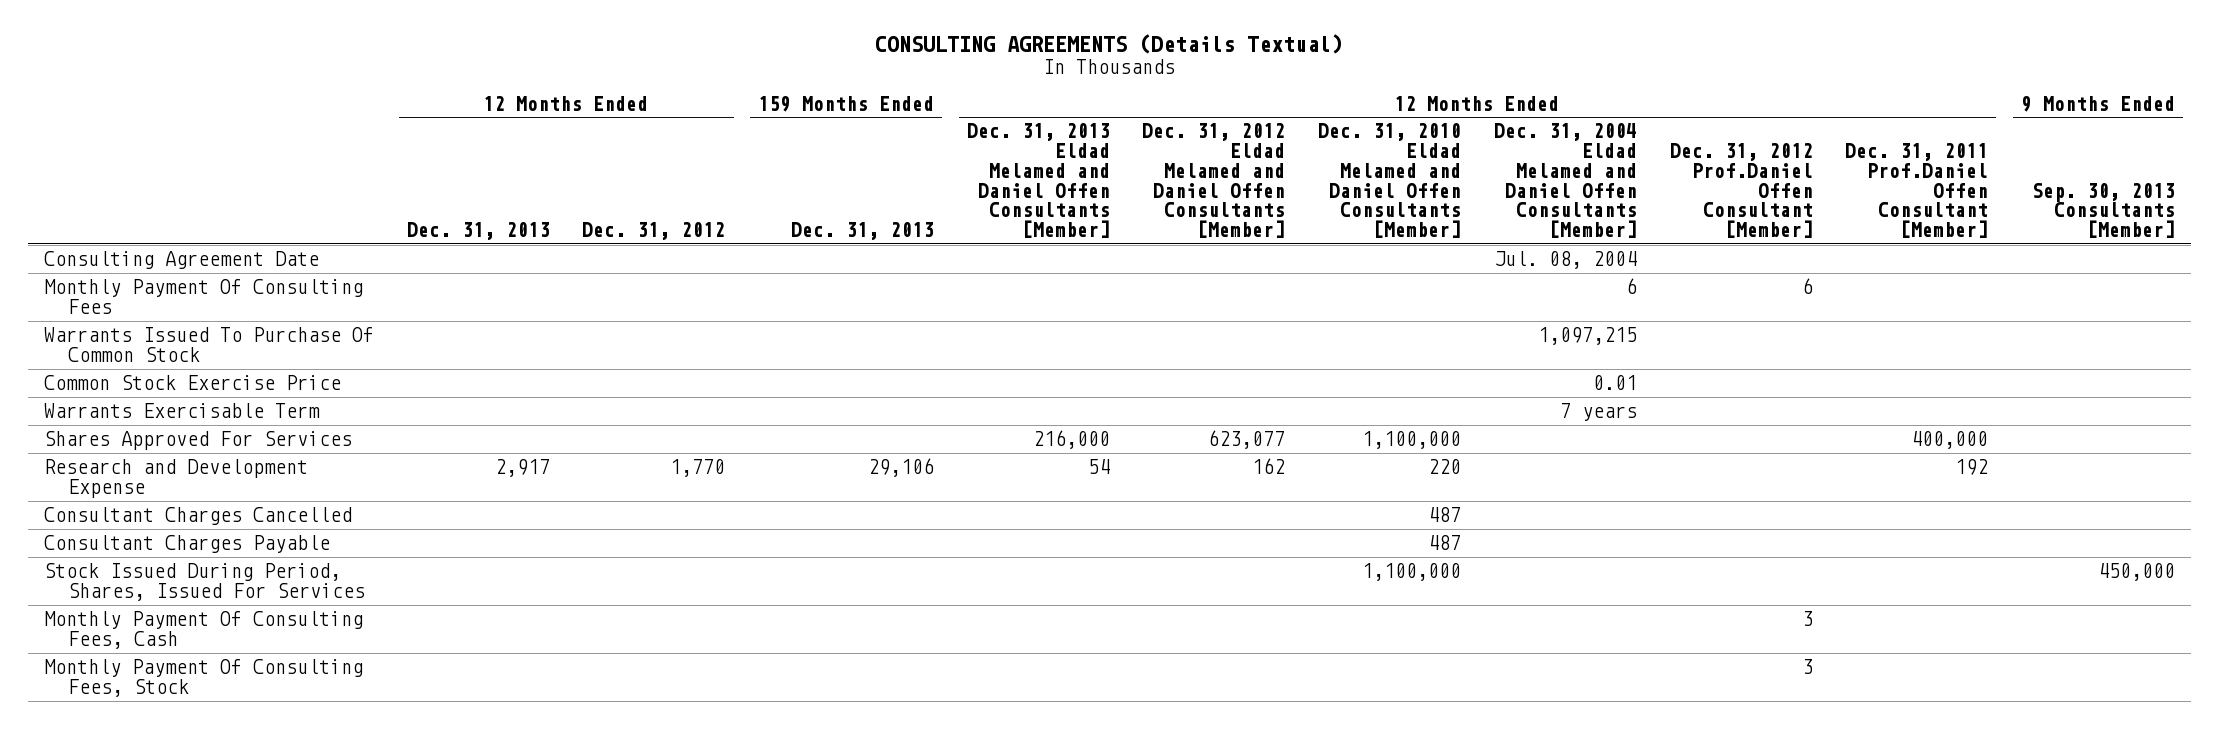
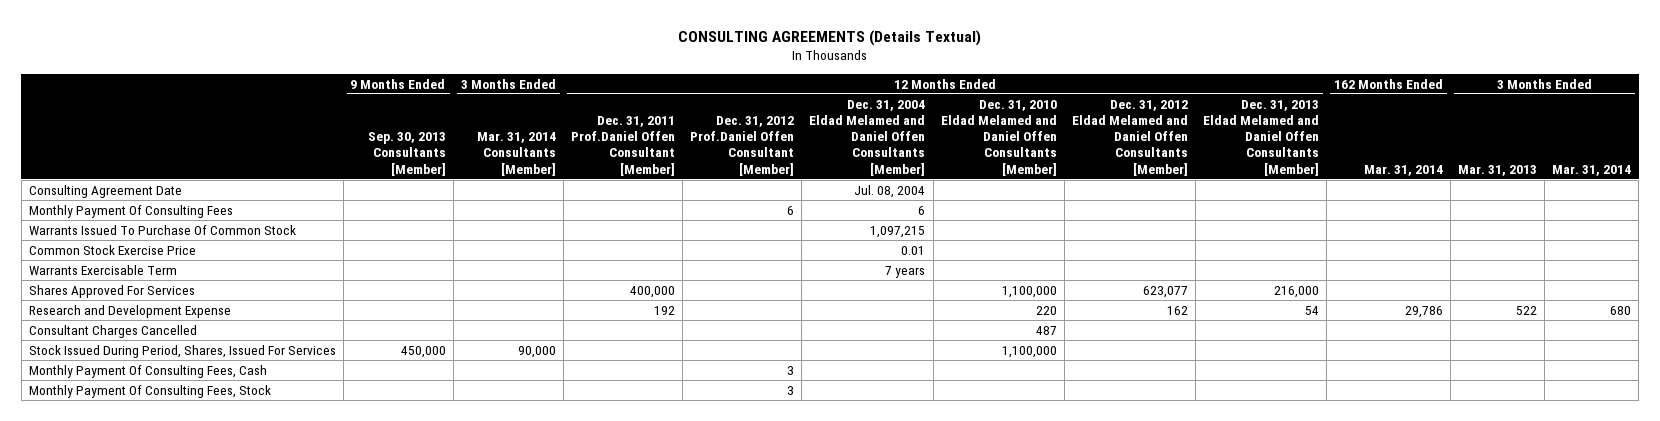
- | 12 Months Ended Dec. 31, 2013 | 12 Months Ended Dec. 31, 2012 | 159 Months Ended Dec. 31, 2013 | 12 Months Ended Dec. 31, 2013 Eldad Melamed and Daniel Offen Consultants [Member] | 12 Months Ended Dec. 31, 2012 Eldad Melamed and Daniel Offen Consultants [Member] | 12 Months Ended Dec. 31, 2010 Eldad Melamed and Daniel Offen Consultants [Member] | 12 Months Ended Dec. 31, 2004 Eldad Melamed and Daniel Offen Consultants [Member] | 12 Months Ended Dec. 31, 2012 Prof.Daniel Offen Consultant [Member] | 12 Months Ended Dec. 31, 2011 Prof.Daniel Offen Consultant [Member] | 9 Months Ended Sep. 30, 2013 Consultants [Member]
+ | 9 Months Ended Sep. 30, 2013 Consultants [Member] | 3 Months Ended Mar. 31, 2014 Consultants [Member] | 12 Months Ended Dec. 31, 2011 Prof.Daniel Offen Consultant [Member] | 12 Months Ended Dec. 31, 2012 Prof.Daniel Offen Consultant [Member] | 12 Months Ended Dec. 31, 2004 Eldad Melamed and Daniel Offen Consultants [Member] | 12 Months Ended Dec. 31, 2010 Eldad Melamed and Daniel Offen Consultants [Member] | 12 Months Ended Dec. 31, 2012 Eldad Melamed and Daniel Offen Consultants [Member] | 12 Months Ended Dec. 31, 2013 Eldad Melamed and Daniel Offen Consultants [Member] | 162 Months Ended Mar. 31, 2014 | 3 Months Ended Mar. 31, 2013 | 3 Months Ended Mar. 31, 2014
- Consultant Charges Payable | | | | | | 487 | | | |

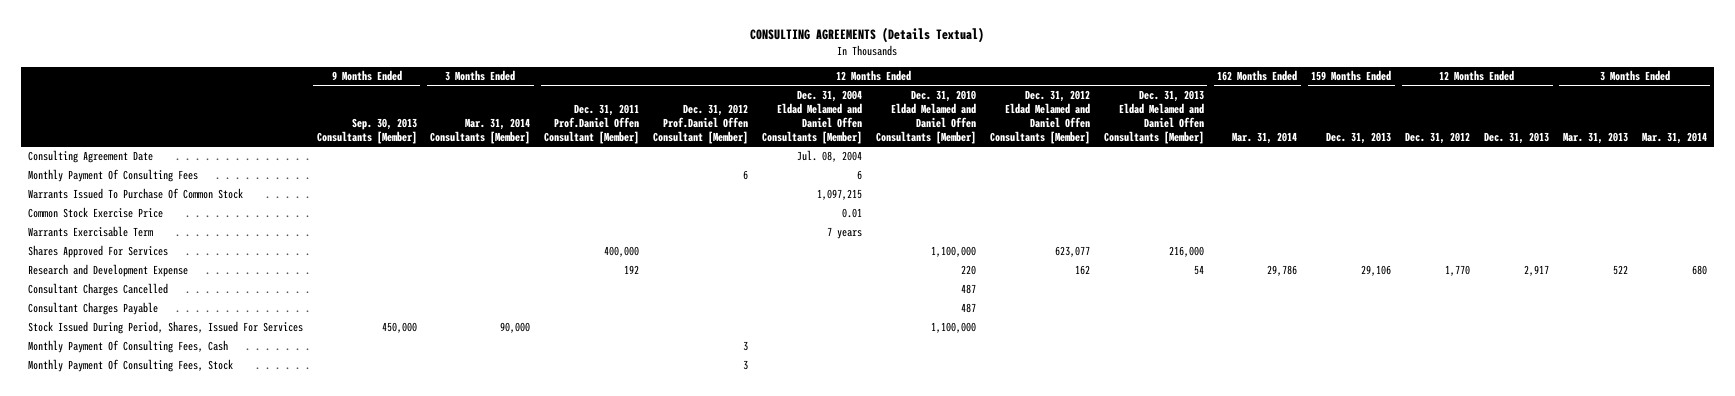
- | 9 Months Ended Sep. 30, 2013 Consultants [Member] | 3 Months Ended Mar. 31, 2014 Consultants [Member] | 12 Months Ended Dec. 31, 2011 Prof.Daniel Offen Consultant [Member] | 12 Months Ended Dec. 31, 2012 Prof.Daniel Offen Consultant [Member] | 12 Months Ended Dec. 31, 2004 Eldad Melamed and Daniel Offen Consultants [Member] | 12 Months Ended Dec. 31, 2010 Eldad Melamed and Daniel Offen Consultants [Member] | 12 Months Ended Dec. 31, 2012 Eldad Melamed and Daniel Offen Consultants [Member] | 12 Months Ended Dec. 31, 2013 Eldad Melamed and Daniel Offen Consultants [Member] | 162 Months Ended Mar. 31, 2014 | 3 Months Ended Mar. 31, 2013 | 3 Months Ended Mar. 31, 2014
+ | 9 Months Ended Sep. 30, 2013 Consultants [Member] | 3 Months Ended Mar. 31, 2014 Consultants [Member] | 12 Months Ended Dec. 31, 2011 Prof.Daniel Offen Consultant [Member] | 12 Months Ended Dec. 31, 2012 Prof.Daniel Offen Consultant [Member] | 12 Months Ended Dec. 31, 2004 Eldad Melamed and Daniel Offen Consultants [Member] | 12 Months Ended Dec. 31, 2010 Eldad Melamed and Daniel Offen Consultants [Member] | 12 Months Ended Dec. 31, 2012 Eldad Melamed and Daniel Offen Consultants [Member] | 12 Months Ended Dec. 31, 2013 Eldad Melamed and Daniel Offen Consultants [Member] | 162 Months Ended Mar. 31, 2014 | 159 Months Ended Dec. 31, 2013 | 12 Months Ended Dec. 31, 2012 | 12 Months Ended Dec. 31, 2013 | 3 Months Ended Mar. 31, 2013 | 3 Months Ended Mar. 31, 2014
+ Consultant Charges Payable | | | | | | 487 | | | | | | | |

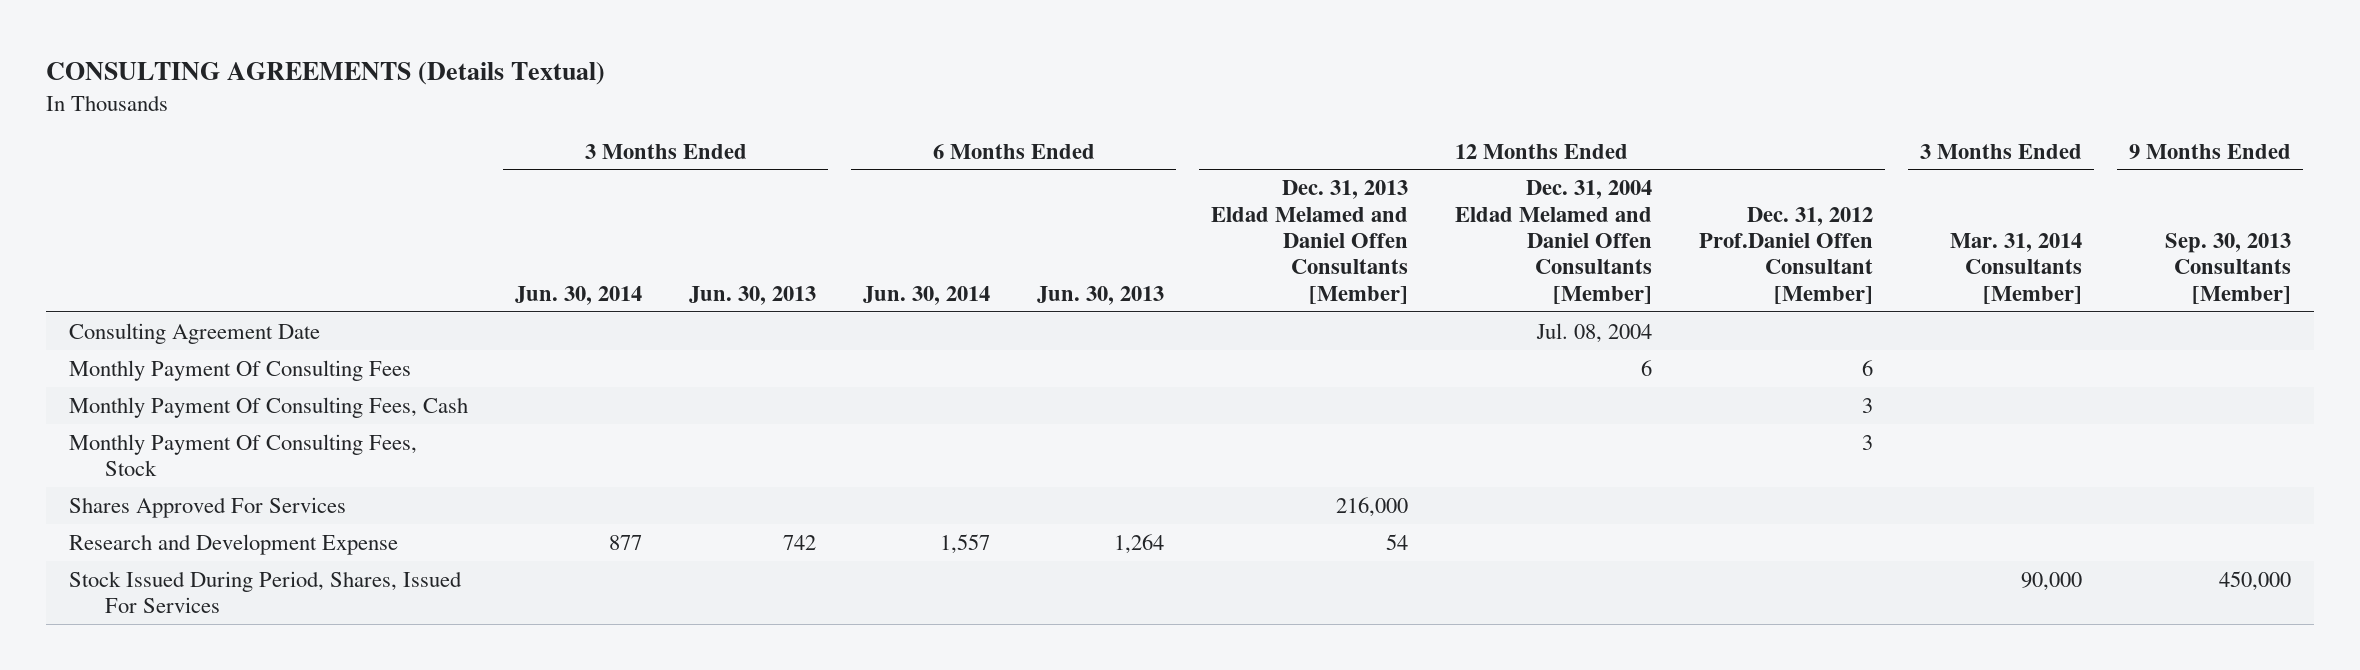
- | 9 Months Ended Sep. 30, 2013 Consultants [Member] | 3 Months Ended Mar. 31, 2014 Consultants [Member] | 12 Months Ended Dec. 31, 2011 Prof.Daniel Offen Consultant [Member] | 12 Months Ended Dec. 31, 2012 Prof.Daniel Offen Consultant [Member] | 12 Months Ended Dec. 31, 2004 Eldad Melamed and Daniel Offen Consultants [Member] | 12 Months Ended Dec. 31, 2010 Eldad Melamed and Daniel Offen Consultants [Member] | 12 Months Ended Dec. 31, 2012 Eldad Melamed and Daniel Offen Consultants [Member] | 12 Months Ended Dec. 31, 2013 Eldad Melamed and Daniel Offen Consultants [Member] | 162 Months Ended Mar. 31, 2014 | 159 Months Ended Dec. 31, 2013 | 12 Months Ended Dec. 31, 2012 | 12 Months Ended Dec. 31, 2013 | 3 Months Ended Mar. 31, 2013 | 3 Months Ended Mar. 31, 2014
+ | 3 Months Ended Jun. 30, 2014 | 3 Months Ended Jun. 30, 2013 | 6 Months Ended Jun. 30, 2014 | 6 Months Ended Jun. 30, 2013 | 12 Months Ended Dec. 31, 2013 Eldad Melamed and Daniel Offen Consultants [Member] | 12 Months Ended Dec. 31, 2004 Eldad Melamed and Daniel Offen Consultants [Member] | 12 Months Ended Dec. 31, 2012 Prof.Daniel Offen Consultant [Member] | 3 Months Ended Mar. 31, 2014 Consultants [Member] | 9 Months Ended Sep. 30, 2013 Consultants [Member]
- Warrants Issued To Purchase Of Common Stock | | | | | 1,097,215 | | | | | | | | |
- Common Stock Exercise Price | | | | | 0.01 | | | | | | | | |
- Warrants Exercisable Term | | | | | 7 years | | | | | | | | |
moved up: Monthly Payment Of Consulting Fees, Cash | | | | | | | 3 | |
moved up: Monthly Payment Of Consulting Fees, Stock | | | | | | | 3 | |
- Consultant Charges Cancelled | | | | | | 487 | | | | | | | |
- Consultant Charges Payable | | | | | | 487 | | | | | | | |

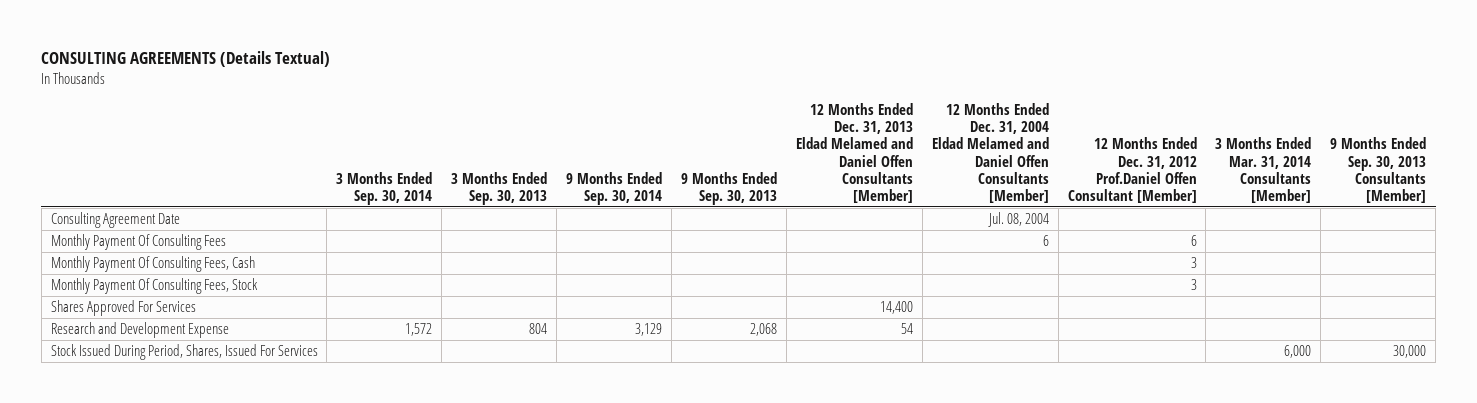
- | 3 Months Ended Jun. 30, 2014 | 3 Months Ended Jun. 30, 2013 | 6 Months Ended Jun. 30, 2014 | 6 Months Ended Jun. 30, 2013 | 12 Months Ended Dec. 31, 2013 Eldad Melamed and Daniel Offen Consultants [Member] | 12 Months Ended Dec. 31, 2004 Eldad Melamed and Daniel Offen Consultants [Member] | 12 Months Ended Dec. 31, 2012 Prof.Daniel Offen Consultant [Member] | 3 Months Ended Mar. 31, 2014 Consultants [Member] | 9 Months Ended Sep. 30, 2013 Consultants [Member]
+ | 3 Months Ended Sep. 30, 2014 | 3 Months Ended Sep. 30, 2013 | 9 Months Ended Sep. 30, 2014 | 9 Months Ended Sep. 30, 2013 | 12 Months Ended Dec. 31, 2013 Eldad Melamed and Daniel Offen Consultants [Member] | 12 Months Ended Dec. 31, 2004 Eldad Melamed and Daniel Offen Consultants [Member] | 12 Months Ended Dec. 31, 2012 Prof.Daniel Offen Consultant [Member] | 3 Months Ended Mar. 31, 2014 Consultants [Member] | 9 Months Ended Sep. 30, 2013 Consultants [Member]
- Shares Approved For Services | | | | | 216,000 | | | |
+ Shares Approved For Services | | | | | 14,400 | | | |
- Stock Issued During Period, Shares, Issued For Services | | | | | | | | 90,000 | 450,000
+ Stock Issued During Period, Shares, Issued For Services | | | | | | | | 6,000 | 30,000

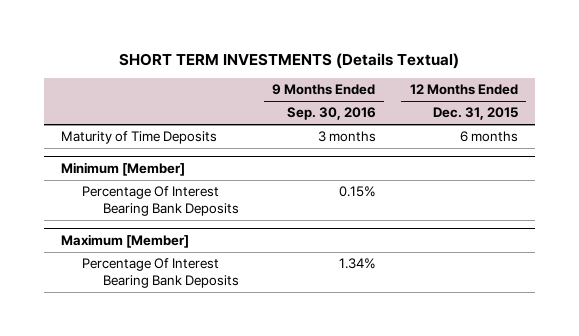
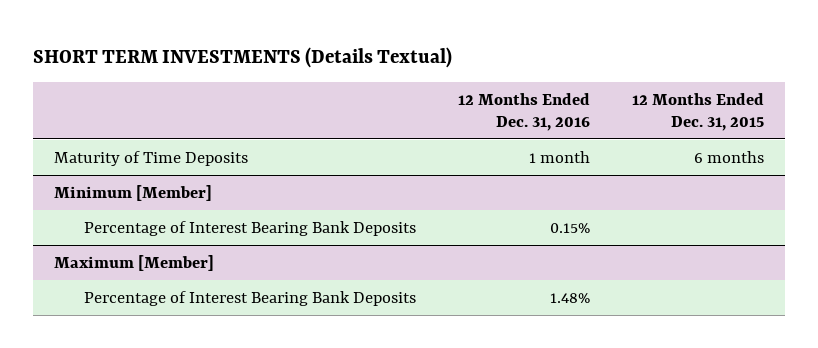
- | 9 Months Ended Sep. 30, 2016 | 12 Months Ended Dec. 31, 2015
+ | 12 Months Ended Dec. 31, 2016 | 12 Months Ended Dec. 31, 2015
@ Minimum [Member]
- Percentage Of Interest Bearing Bank Deposits | 0.15% |
+ Percentage of Interest Bearing Bank Deposits | 0.15% |
@ Maximum [Member]
- Percentage Of Interest Bearing Bank Deposits | 1.34% |
+ Percentage of Interest Bearing Bank Deposits | 1.48% |

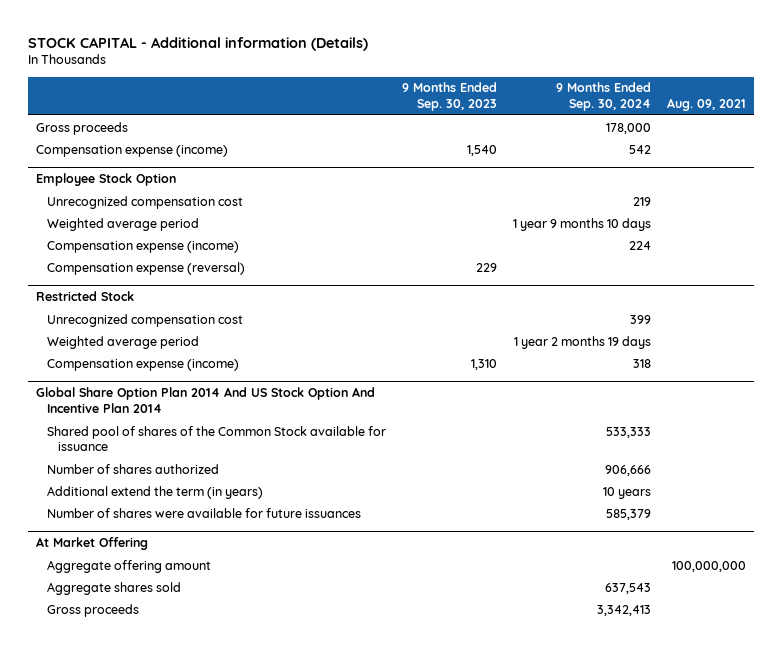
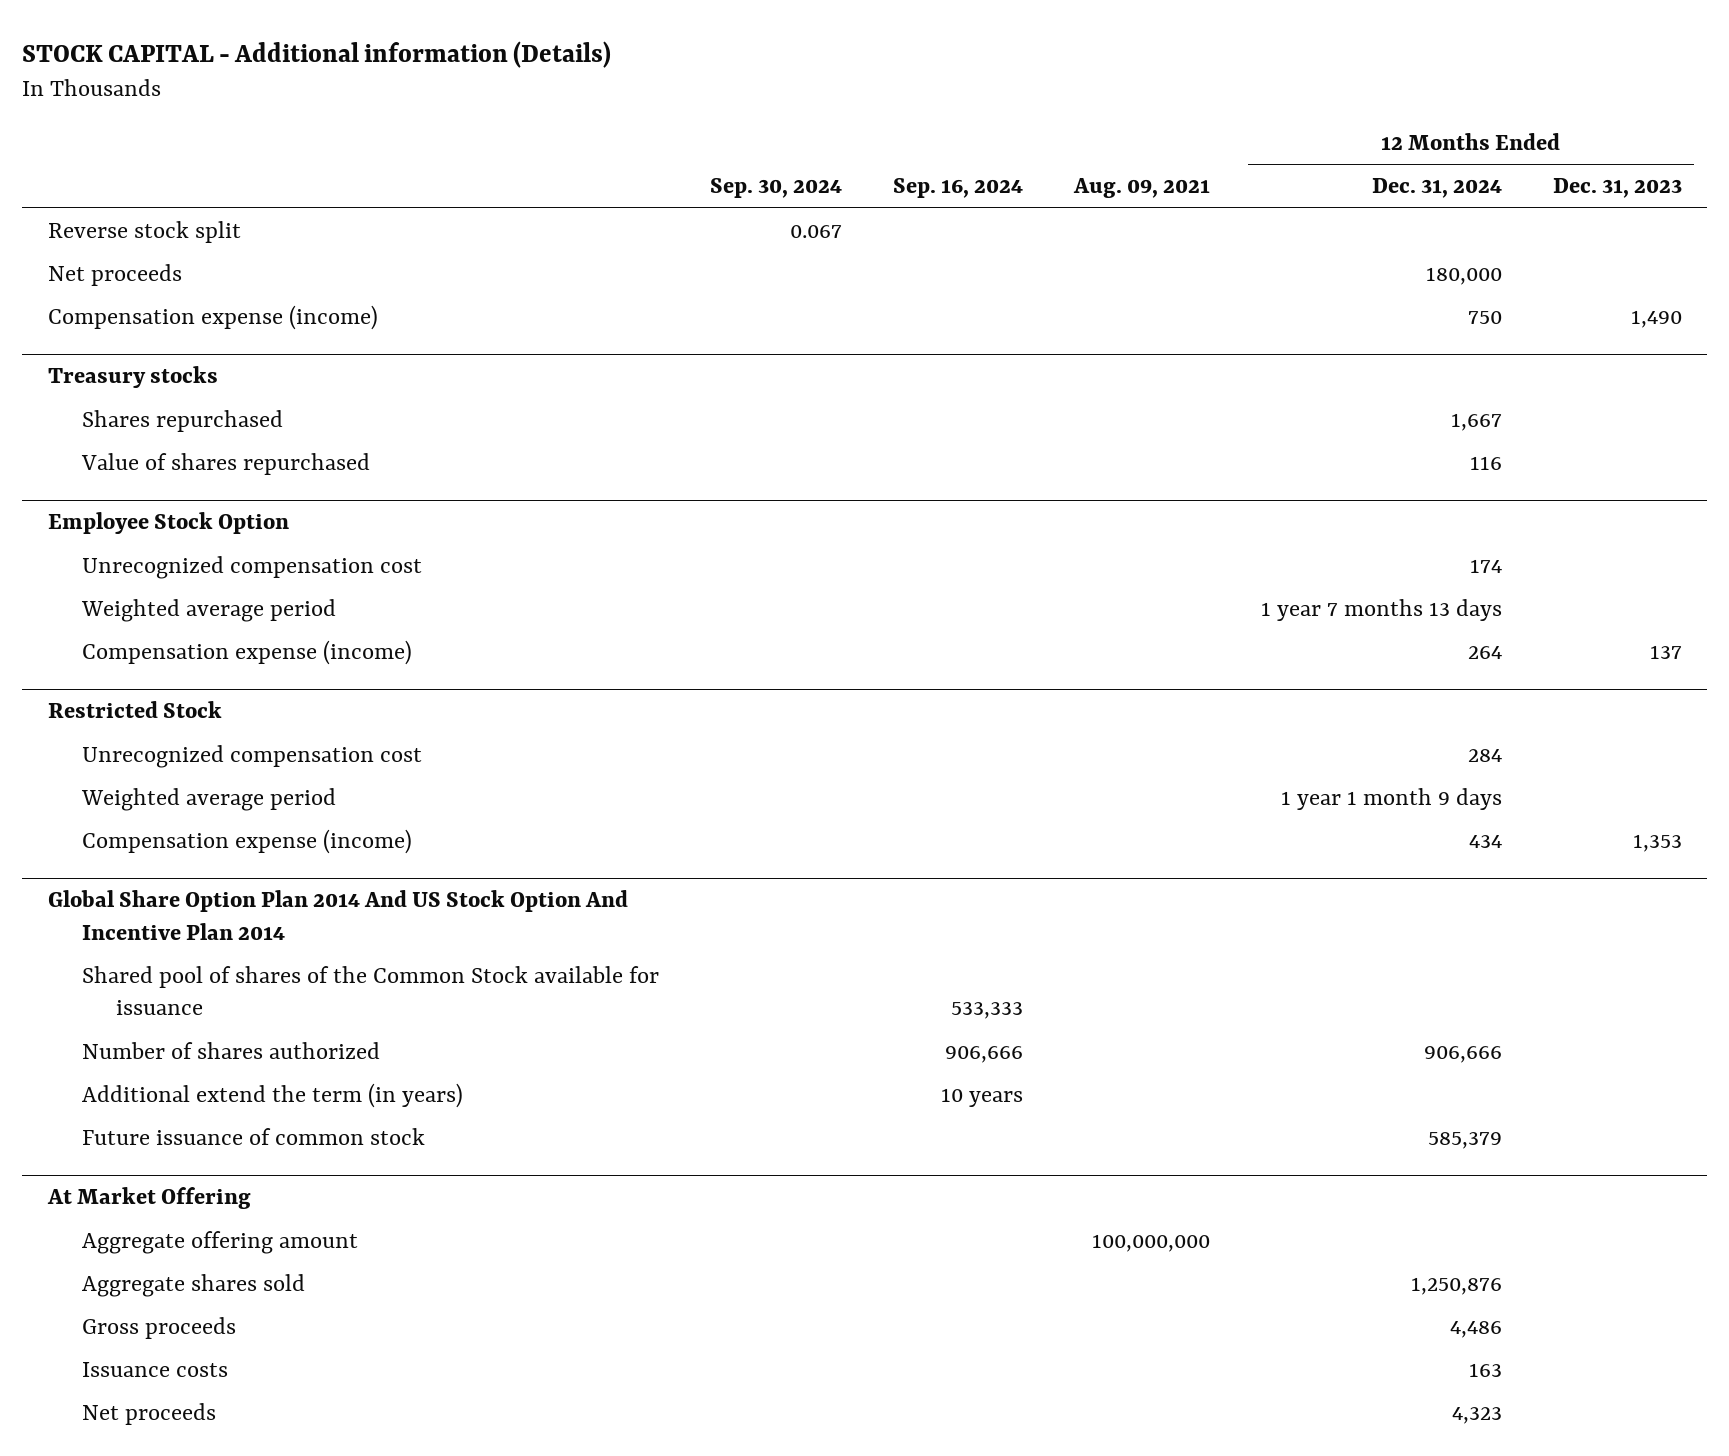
- | 9 Months Ended Sep. 30, 2023 | 9 Months Ended Sep. 30, 2024 | Aug. 09, 2021
+ | Sep. 30, 2024 | Sep. 16, 2024 | Aug. 09, 2021 | 12 Months Ended Dec. 31, 2024 | 12 Months Ended Dec. 31, 2023
- Gross proceeds | | 178,000 |
+ Reverse stock split | 0.067 | | | |
+ Net proceeds | | | | 180,000 |
+ Treasury stocks
+ Shares repurchased | | | | 1,667 |
+ Value of shares repurchased | | | | 116 |
@ Employee Stock Option
- Compensation expense (reversal) | 229 | |
@ Global Share Option Plan 2014 And US Stock Option And Incentive Plan 2014
- Number of shares were available for future issuances | | 585,379 |
+ Future issuance of common stock | | | | 585,379 |
@ At Market Offering
+ Issuance costs | | | | 163 |
+ Net proceeds | | | | 4,323 |

